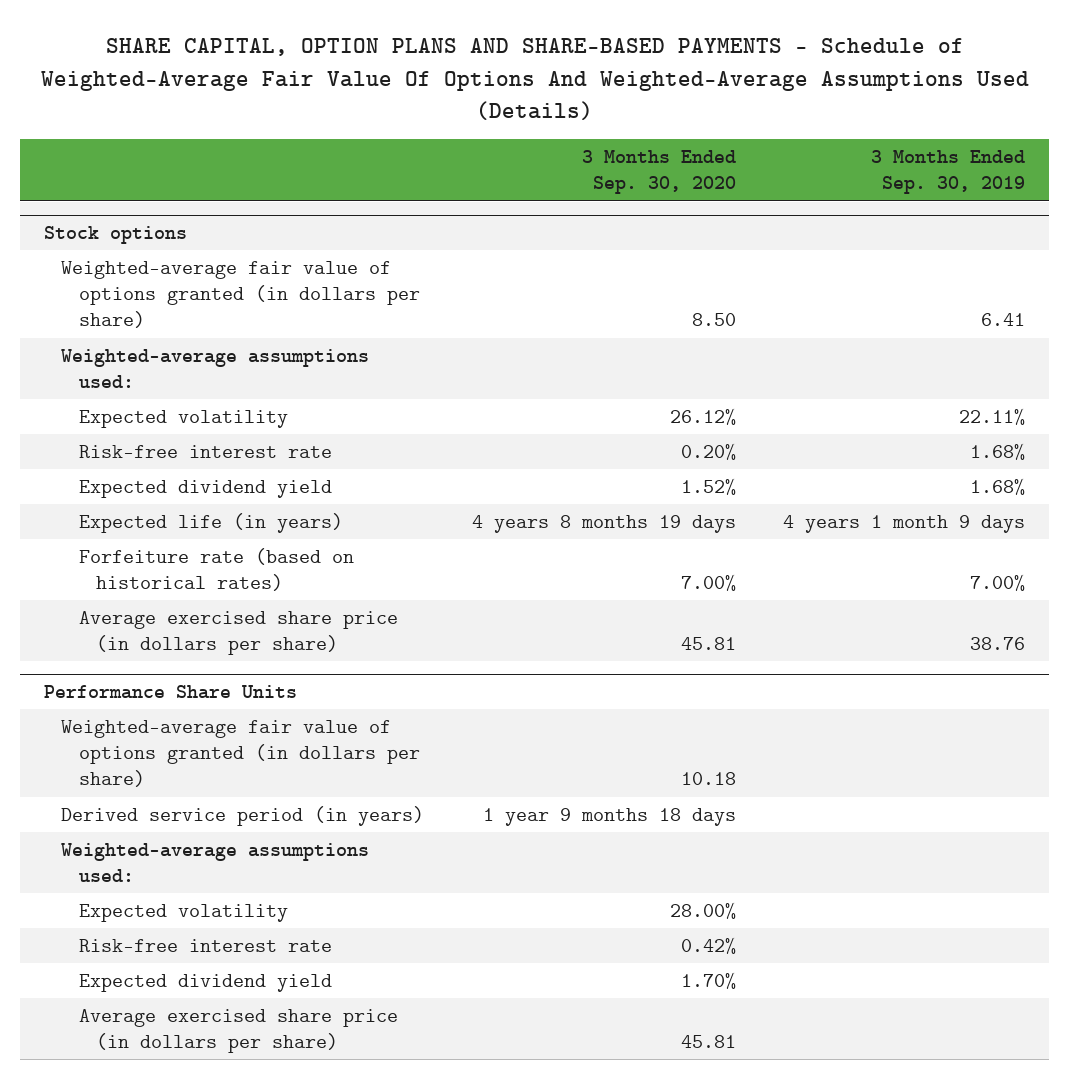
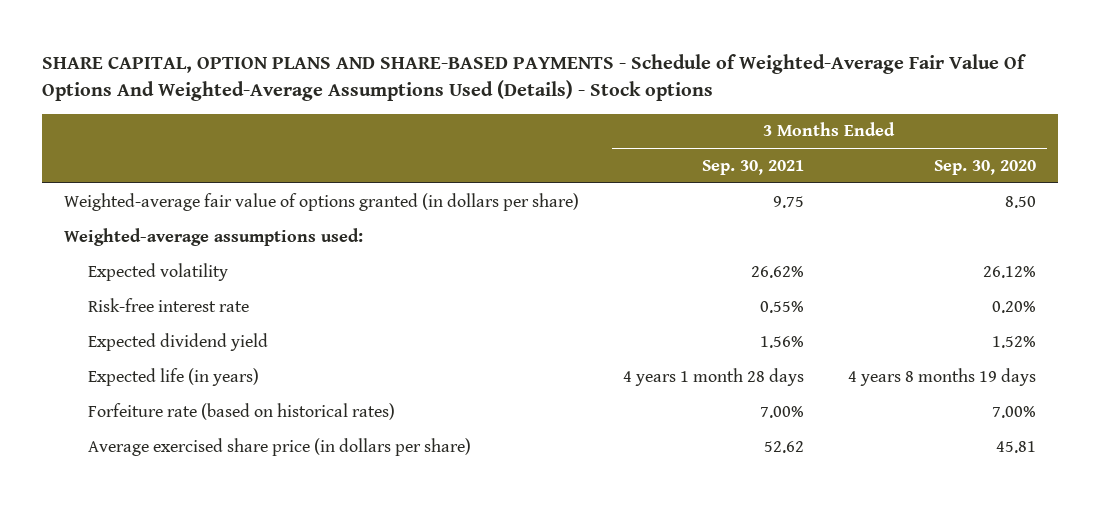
- SHARE CAPITAL, OPTION PLANS AND SHARE-BASED PAYMENTS - Schedule of Weighted-Average Fair Value Of Options And Weighted-Average Assumptions Used (Details)
+ SHARE CAPITAL, OPTION PLANS AND SHARE-BASED PAYMENTS - Schedule of Weighted-Average Fair Value Of Options And Weighted-Average Assumptions Used (Details) - Stock options
- | 3 Months Ended Sep. 30, 2020 | 3 Months Ended Sep. 30, 2019
+ | 3 Months Ended Sep. 30, 2021 | 3 Months Ended Sep. 30, 2020
- Stock options
- Performance Share Units
- Weighted-average fair value of options granted (in dollars per share) | 10.18 |
- Derived service period (in years) | 1 year 9 months 18 days |
- Weighted-average assumptions used:
- Expected volatility | 28.00% |
- Risk-free interest rate | 0.42% |
- Expected dividend yield | 1.70% |
- Average exercised share price (in dollars per share) | 45.81 |

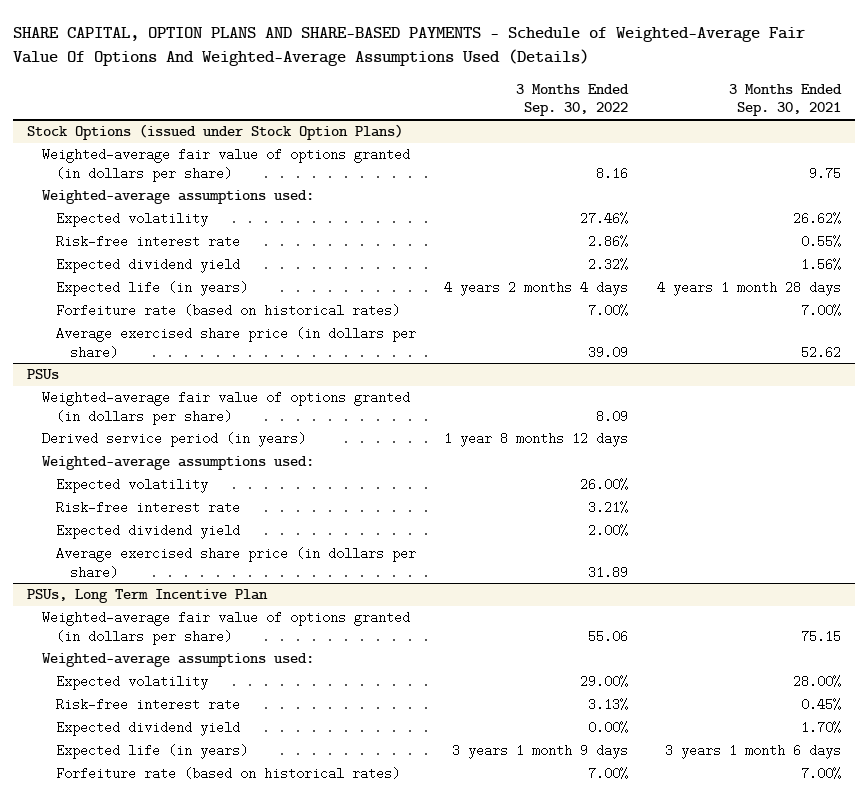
- SHARE CAPITAL, OPTION PLANS AND SHARE-BASED PAYMENTS - Schedule of Weighted-Average Fair Value Of Options And Weighted-Average Assumptions Used (Details) - Stock options
+ SHARE CAPITAL, OPTION PLANS AND SHARE-BASED PAYMENTS - Schedule of Weighted-Average Fair Value Of Options And Weighted-Average Assumptions Used (Details)
- | 3 Months Ended Sep. 30, 2021 | 3 Months Ended Sep. 30, 2020
+ | 3 Months Ended Sep. 30, 2022 | 3 Months Ended Sep. 30, 2021
+ Stock Options (issued under Stock Option Plans)
+ PSUs
+ Weighted-average fair value of options granted (in dollars per share) | 8.09 |
+ Derived service period (in years) | 1 year 8 months 12 days |
+ Weighted-average assumptions used:
+ Expected volatility | 26.00% |
+ Risk-free interest rate | 3.21% |
+ Expected dividend yield | 2.00% |
+ Average exercised share price (in dollars per share) | 31.89 |
+ PSUs, Long Term Incentive Plan
+ Weighted-average fair value of options granted (in dollars per share) | 55.06 | 75.15
+ Weighted-average assumptions used:
+ Expected volatility | 29.00% | 28.00%
+ Risk-free interest rate | 3.13% | 0.45%
+ Expected dividend yield | 0.00% | 1.70%
+ Expected life (in years) | 3 years 1 month 9 days | 3 years 1 month 6 days
+ Forfeiture rate (based on historical rates) | 7.00% | 7.00%

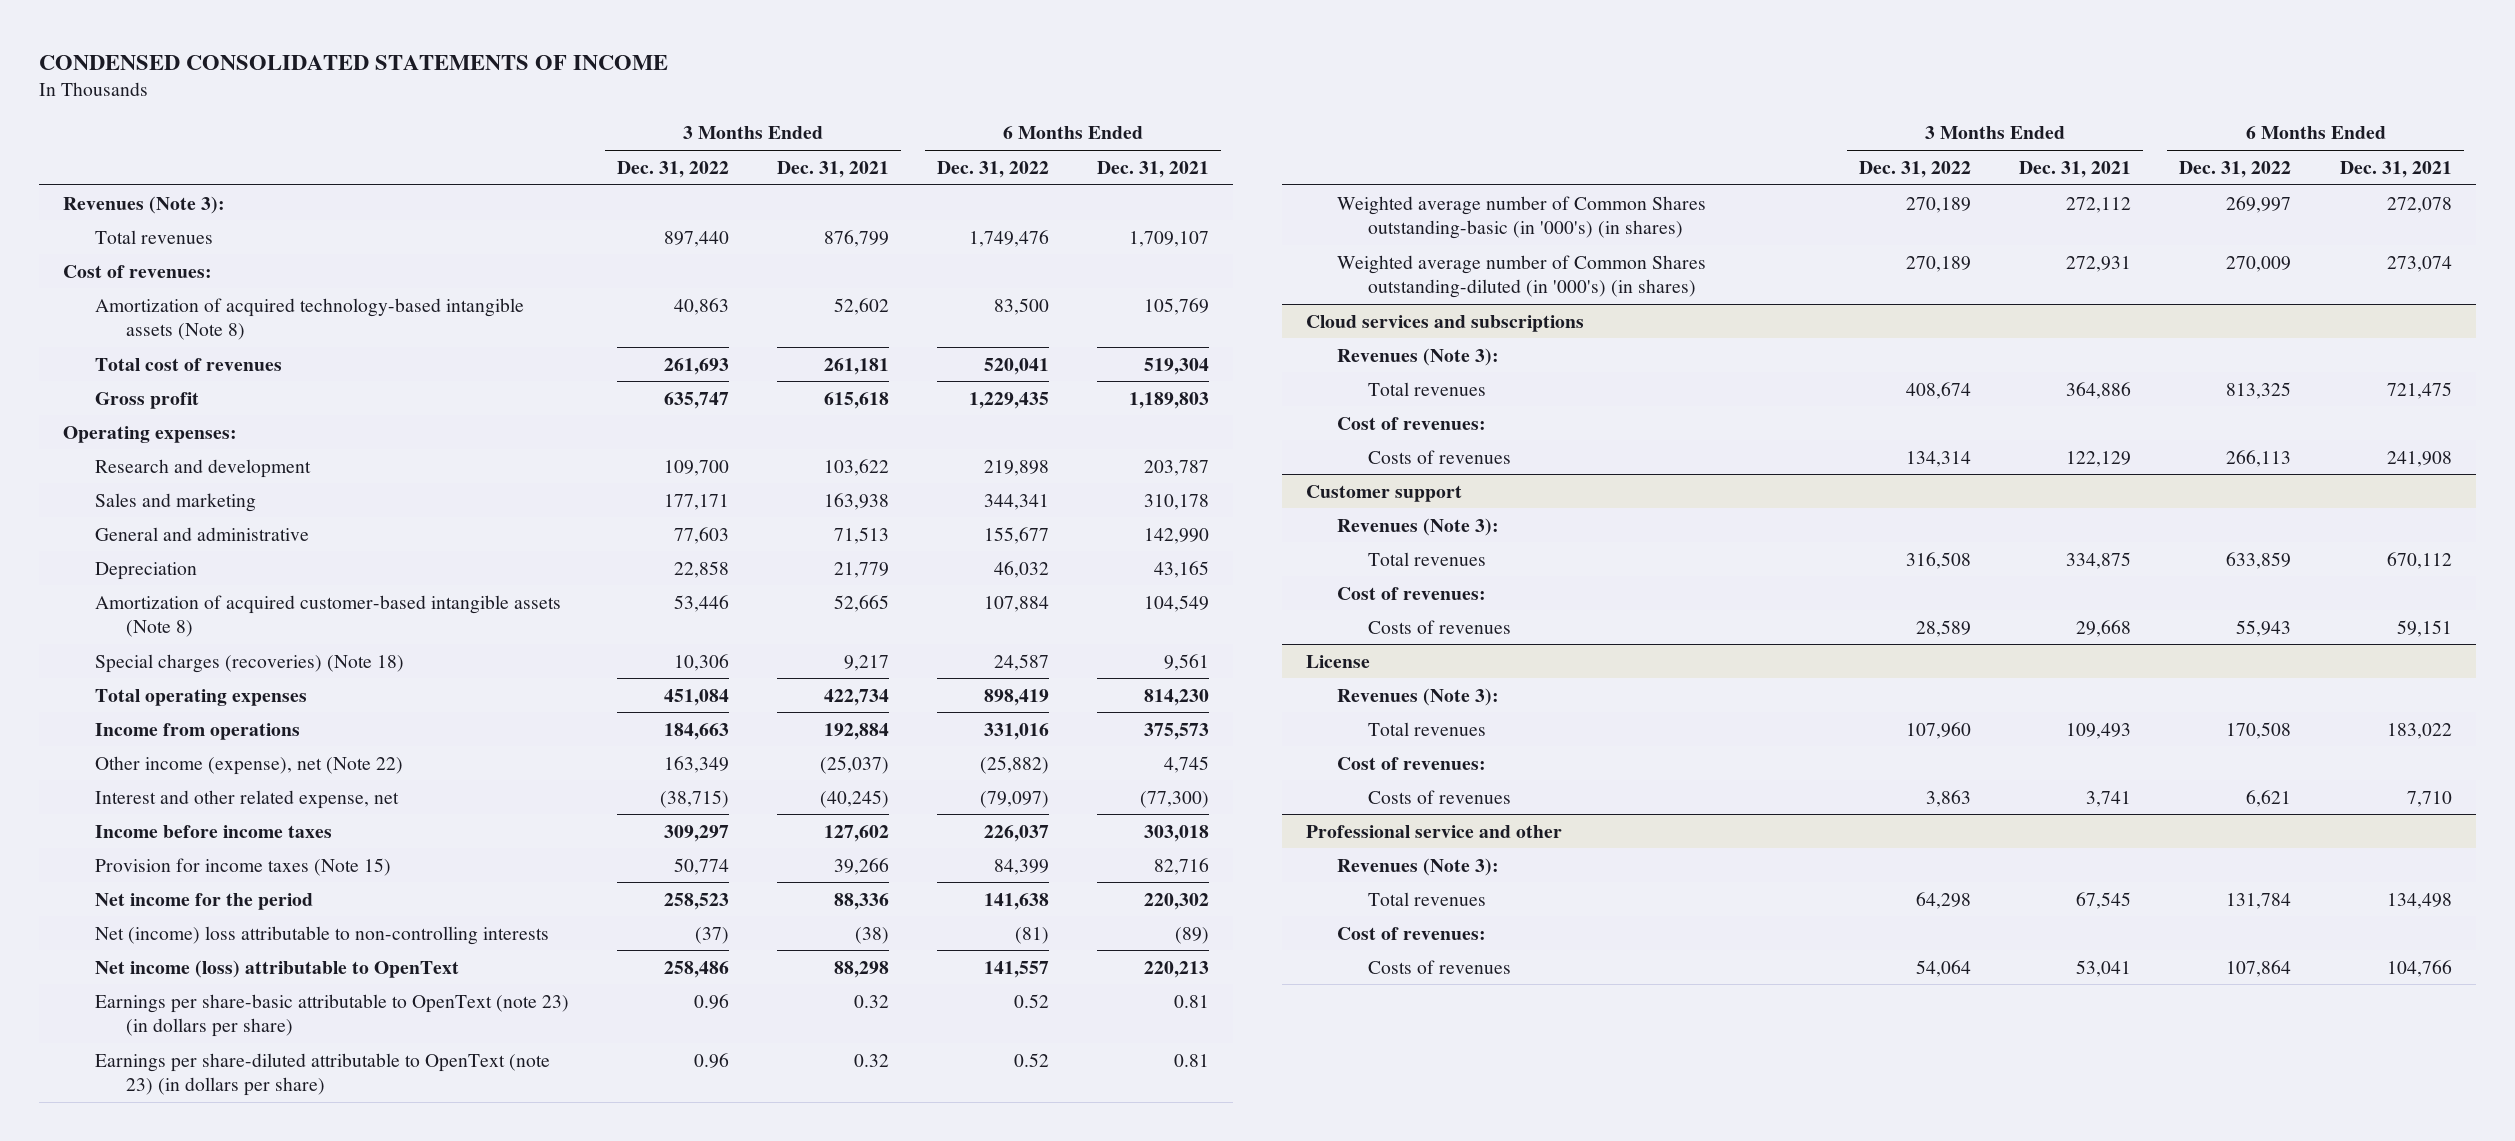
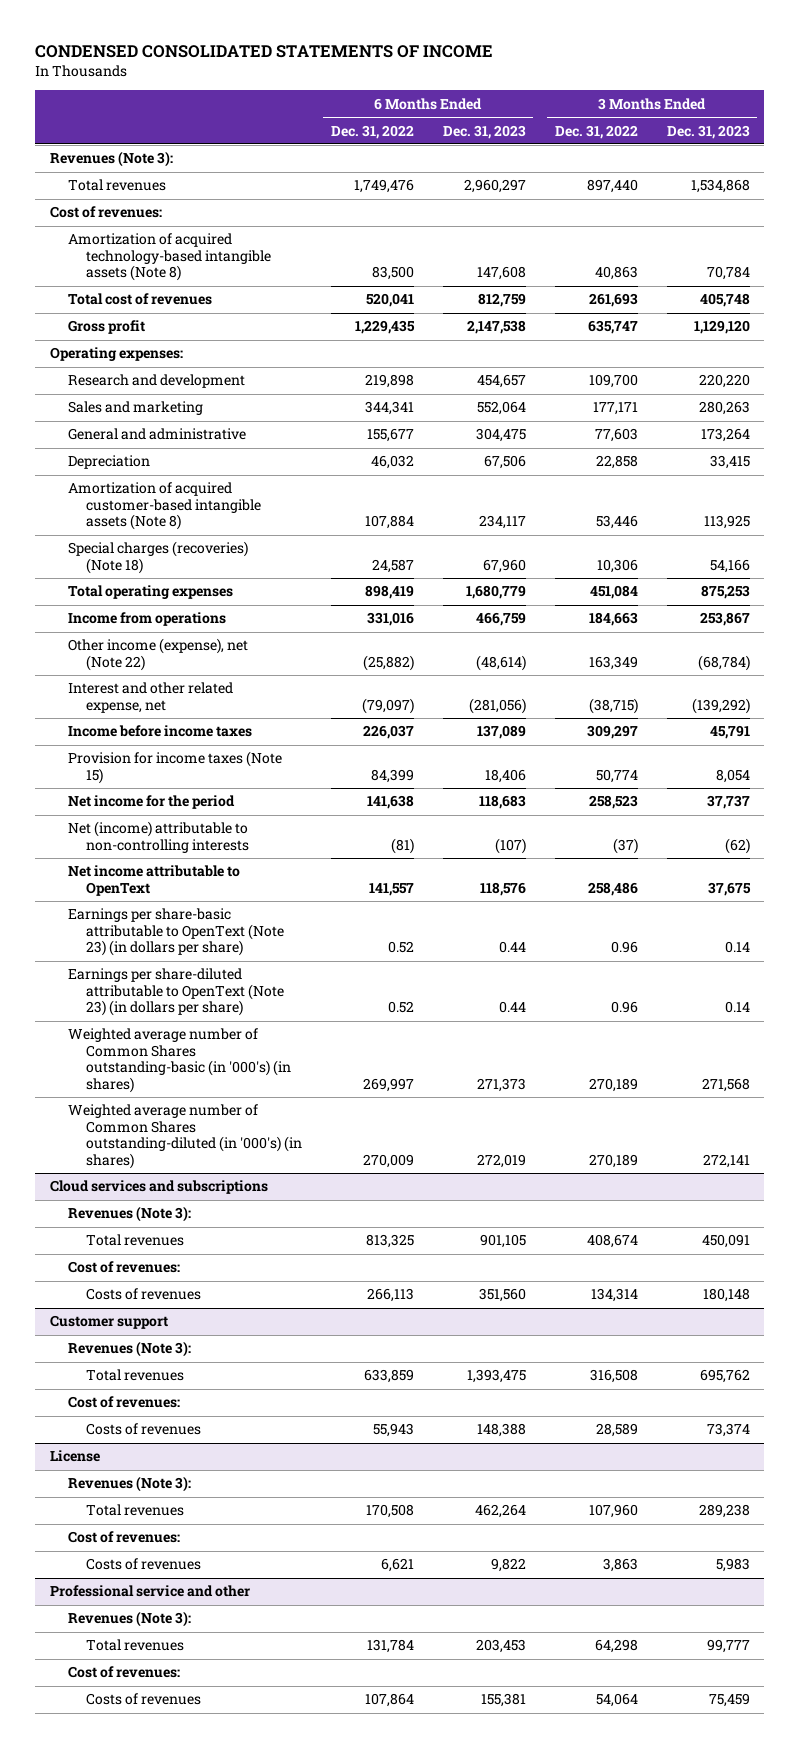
- | 3 Months Ended Dec. 31, 2022 | 3 Months Ended Dec. 31, 2021 | 6 Months Ended Dec. 31, 2022 | 6 Months Ended Dec. 31, 2021
+ | 6 Months Ended Dec. 31, 2022 | 6 Months Ended Dec. 31, 2023 | 3 Months Ended Dec. 31, 2022 | 3 Months Ended Dec. 31, 2023
- Net (income) loss attributable to non-controlling interests | (37) | (38) | (81) | (89)
- Net income (loss) attributable to OpenText | 258,486 | 88,298 | 141,557 | 220,213
- Earnings per share-basic attributable to OpenText (note 23) (in dollars per share) | 0.96 | 0.32 | 0.52 | 0.81
- Earnings per share-diluted attributable to OpenText (note 23) (in dollars per share) | 0.96 | 0.32 | 0.52 | 0.81
+ Net (income) attributable to non-controlling interests | (81) | (107) | (37) | (62)
+ Net income attributable to OpenText | 141,557 | 118,576 | 258,486 | 37,675
+ Earnings per share-basic attributable to OpenText (Note 23) (in dollars per share) | 0.52 | 0.44 | 0.96 | 0.14
+ Earnings per share-diluted attributable to OpenText (Note 23) (in dollars per share) | 0.52 | 0.44 | 0.96 | 0.14

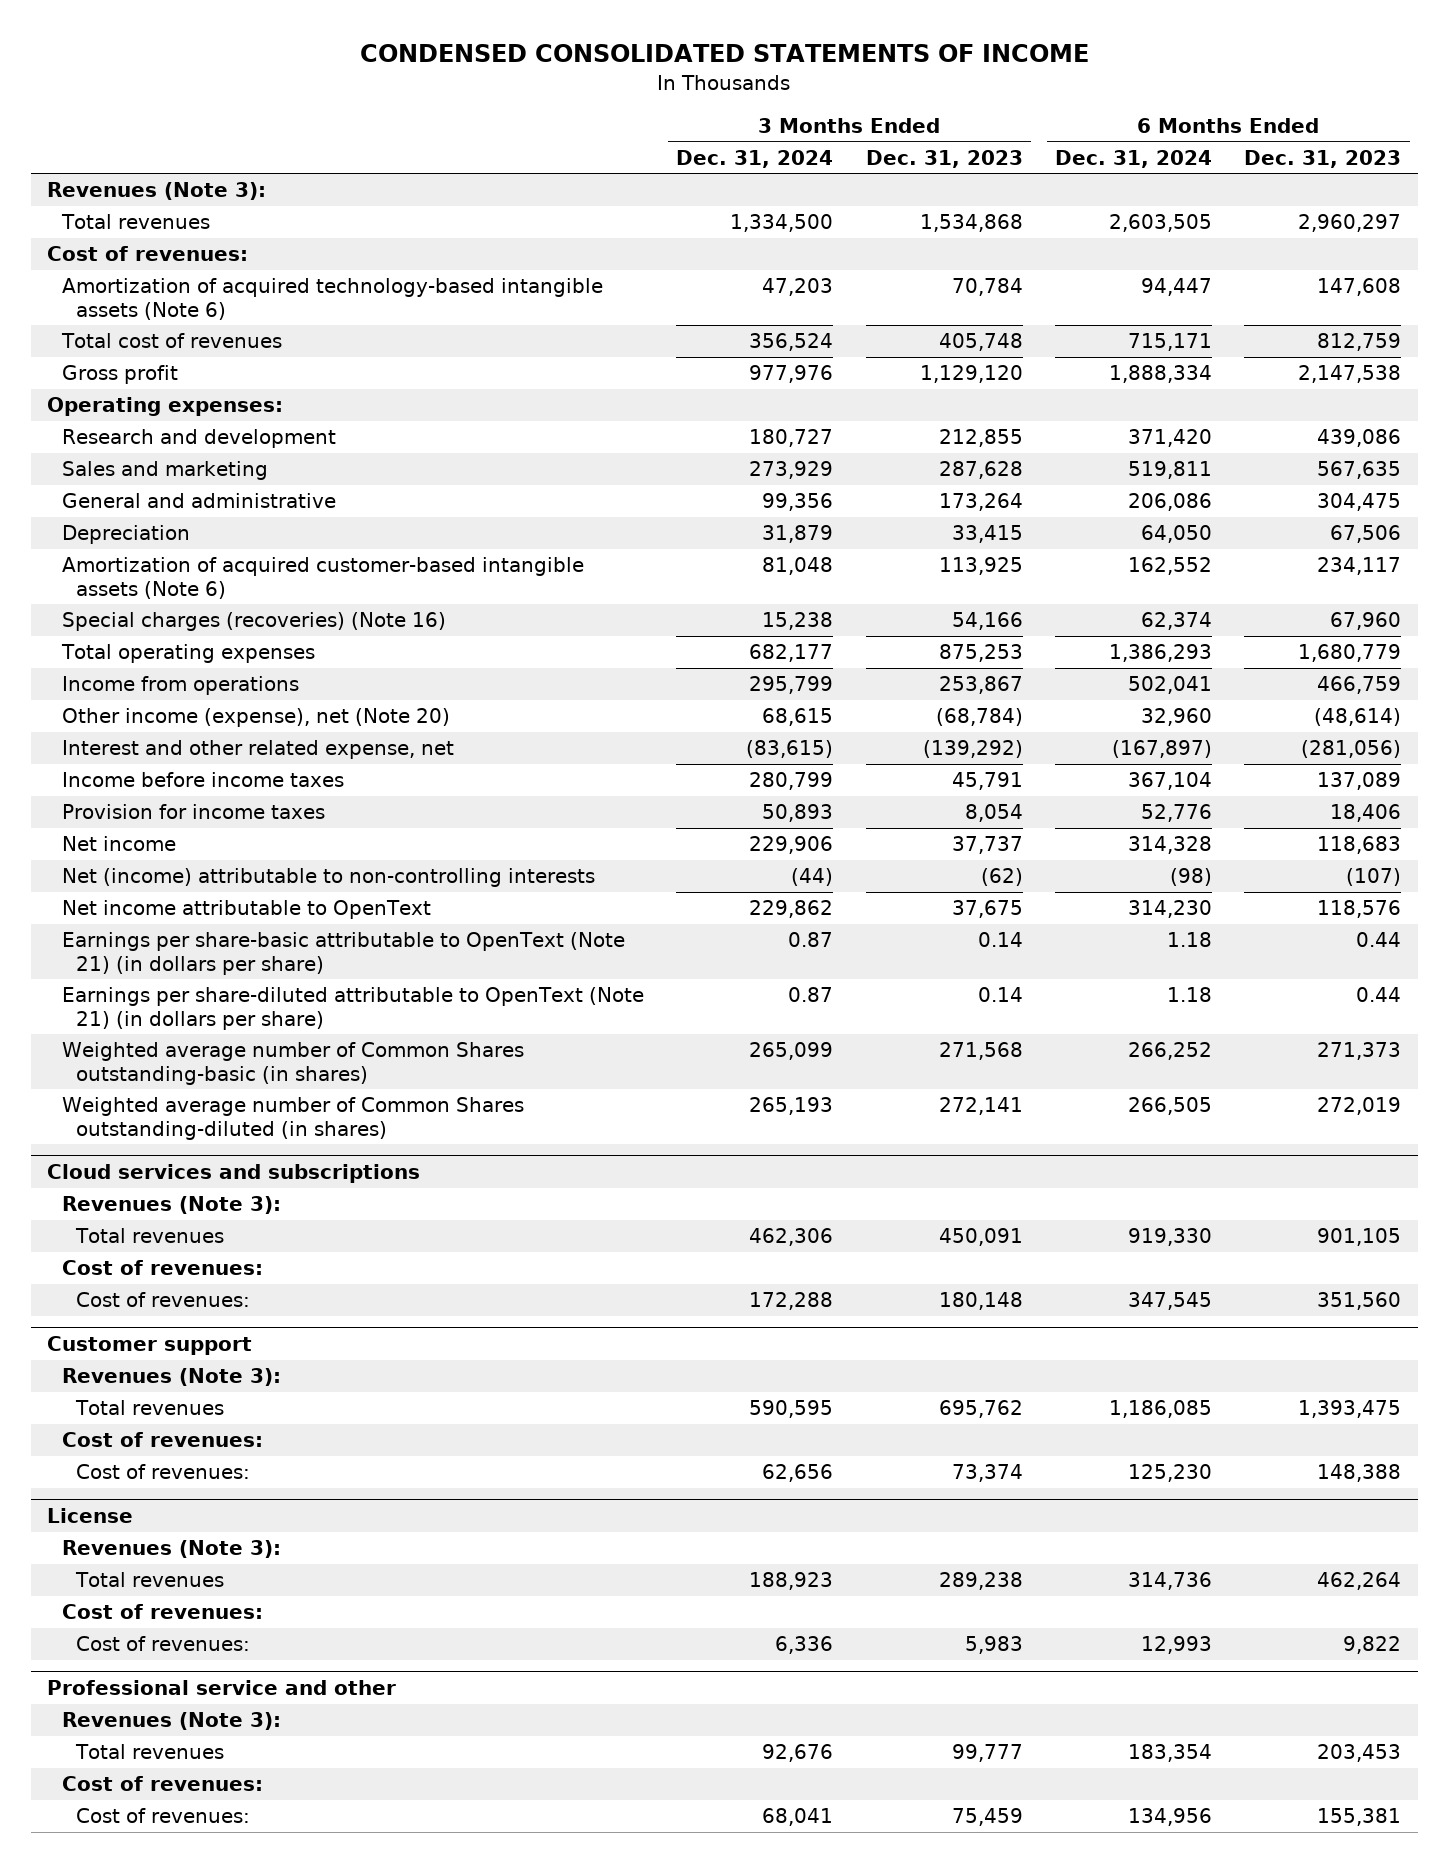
- | 6 Months Ended Dec. 31, 2022 | 6 Months Ended Dec. 31, 2023 | 3 Months Ended Dec. 31, 2022 | 3 Months Ended Dec. 31, 2023
+ | 3 Months Ended Dec. 31, 2024 | 3 Months Ended Dec. 31, 2023 | 6 Months Ended Dec. 31, 2024 | 6 Months Ended Dec. 31, 2023
- Amortization of acquired technology-based intangible assets (Note 8) | 83,500 | 147,608 | 40,863 | 70,784
+ Amortization of acquired technology-based intangible assets (Note 6) | 47,203 | 70,784 | 94,447 | 147,608
- Research and development | 219,898 | 454,657 | 109,700 | 220,220
- Sales and marketing | 344,341 | 552,064 | 177,171 | 280,263
+ Research and development | 180,727 | 212,855 | 371,420 | 439,086
+ Sales and marketing | 273,929 | 287,628 | 519,811 | 567,635
- Amortization of acquired customer-based intangible assets (Note 8) | 107,884 | 234,117 | 53,446 | 113,925
- Special charges (recoveries) (Note 18) | 24,587 | 67,960 | 10,306 | 54,166
+ Amortization of acquired customer-based intangible assets (Note 6) | 81,048 | 113,925 | 162,552 | 234,117
+ Special charges (recoveries) (Note 16) | 15,238 | 54,166 | 62,374 | 67,960
- Other income (expense), net (Note 22) | (25,882) | (48,614) | 163,349 | (68,784)
+ Other income (expense), net (Note 20) | 68,615 | (68,784) | 32,960 | (48,614)
- Provision for income taxes (Note 15) | 84,399 | 18,406 | 50,774 | 8,054
- Net income for the period | 141,638 | 118,683 | 258,523 | 37,737
+ Provision for income taxes | 50,893 | 8,054 | 52,776 | 18,406
+ Net income | 229,906 | 37,737 | 314,328 | 118,683
- Earnings per share-basic attributable to OpenText (Note 23) (in dollars per share) | 0.52 | 0.44 | 0.96 | 0.14
- Earnings per share-diluted attributable to OpenText (Note 23) (in dollars per share) | 0.52 | 0.44 | 0.96 | 0.14
- Weighted average number of Common Shares outstanding-basic (in '000's) (in shares) | 269,997 | 271,373 | 270,189 | 271,568
- Weighted average number of Common Shares outstanding-diluted (in '000's) (in shares) | 270,009 | 272,019 | 270,189 | 272,141
+ Earnings per share-basic attributable to OpenText (Note 21) (in dollars per share) | 0.87 | 0.14 | 1.18 | 0.44
+ Earnings per share-diluted attributable to OpenText (Note 21) (in dollars per share) | 0.87 | 0.14 | 1.18 | 0.44
+ Weighted average number of Common Shares outstanding-basic (in shares) | 265,099 | 271,568 | 266,252 | 271,373
+ Weighted average number of Common Shares outstanding-diluted (in shares) | 265,193 | 272,141 | 266,505 | 272,019
@ Cloud services and subscriptions
- Costs of revenues | 266,113 | 351,560 | 134,314 | 180,148
+ Cost of revenues: | 172,288 | 180,148 | 347,545 | 351,560
@ Customer support
- Costs of revenues | 55,943 | 148,388 | 28,589 | 73,374
+ Cost of revenues: | 62,656 | 73,374 | 125,230 | 148,388
@ License
- Costs of revenues | 6,621 | 9,822 | 3,863 | 5,983
+ Cost of revenues: | 6,336 | 5,983 | 12,993 | 9,822
@ Professional service and other
- Costs of revenues | 107,864 | 155,381 | 54,064 | 75,459
+ Cost of revenues: | 68,041 | 75,459 | 134,956 | 155,381

